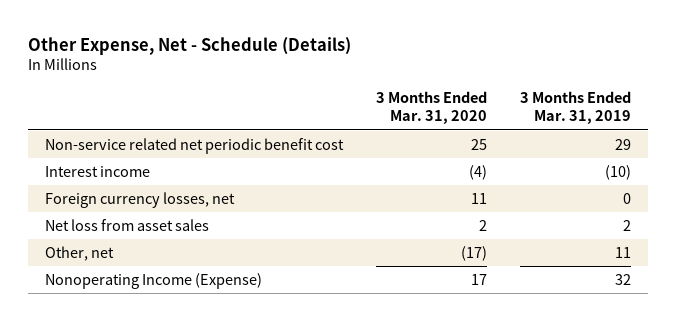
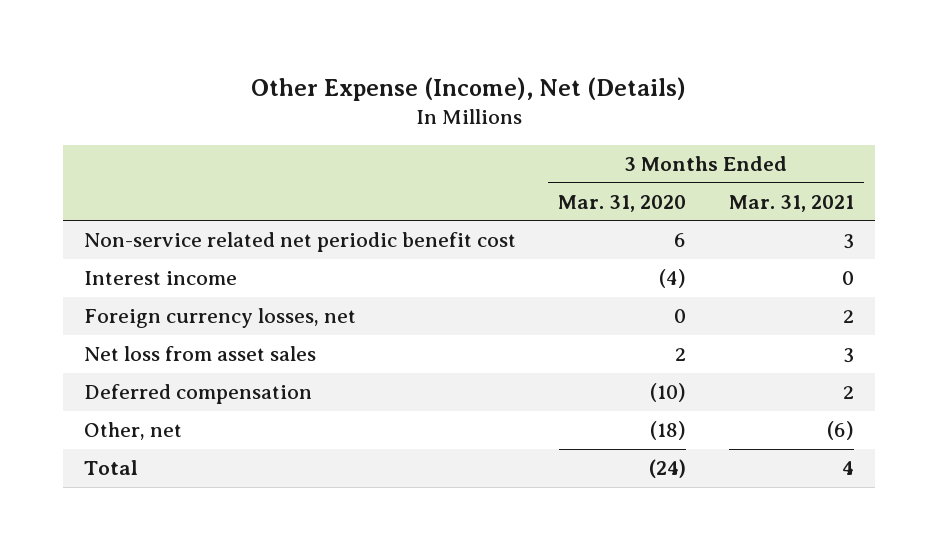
- Other Expense, Net - Schedule (Details)
+ Other Expense (Income), Net (Details)
- | 3 Months Ended Mar. 31, 2020 | 3 Months Ended Mar. 31, 2019
+ | 3 Months Ended Mar. 31, 2020 | 3 Months Ended Mar. 31, 2021
- Non-service related net periodic benefit cost | 25 | 29
+ Non-service related net periodic benefit cost | 6 | 3
- Foreign currency losses, net | 11 | 0
+ Foreign currency losses, net | 0 | 2
- Other, net | (17) | 11
- Nonoperating Income (Expense) | 17 | 32
+ Deferred compensation | (10) | 2
+ Other, net | (18) | (6)
+ Total | (24) | 4

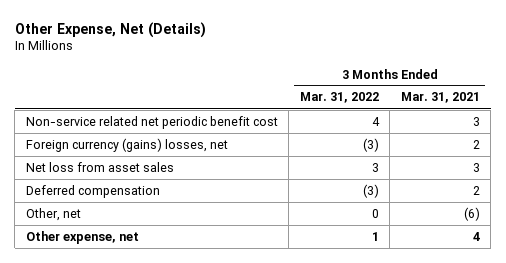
- Other Expense (Income), Net (Details)
+ Other Expense, Net (Details)
- | 3 Months Ended Mar. 31, 2020 | 3 Months Ended Mar. 31, 2021
+ | 3 Months Ended Mar. 31, 2022 | 3 Months Ended Mar. 31, 2021
- Interest income | (4) | 0
- Foreign currency losses, net | 0 | 2
+ Foreign currency (gains) losses, net | (3) | 2
- Total | (24) | 4
+ Other expense, net | 1 | 4

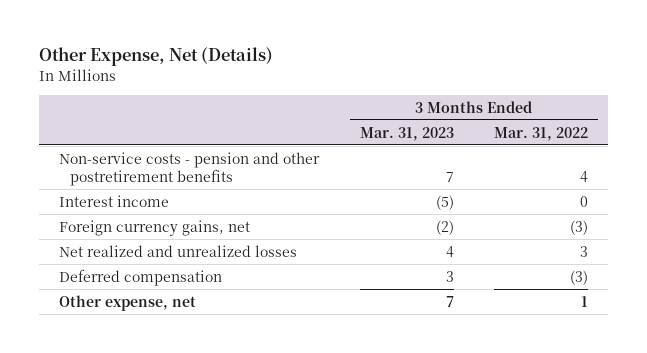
- | 3 Months Ended Mar. 31, 2022 | 3 Months Ended Mar. 31, 2021
+ | 3 Months Ended Mar. 31, 2023 | 3 Months Ended Mar. 31, 2022
- Non-service related net periodic benefit cost | 4 | 3
- Foreign currency (gains) losses, net | (3) | 2
- Net loss from asset sales | 3 | 3
+ Non-service costs - pension and other postretirement benefits | 7 | 4
+ Interest income | (5) | 0
+ Foreign currency gains, net | (2) | (3)
+ Net realized and unrealized losses | 4 | 3
- Other, net | 0 | (6)

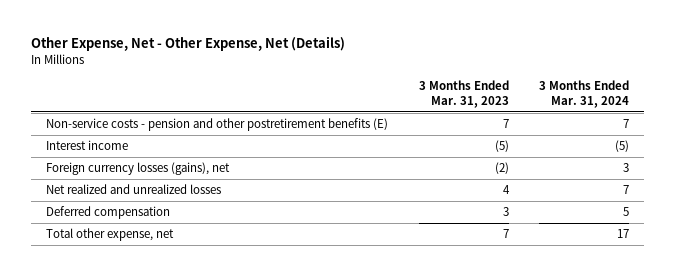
- Other Expense, Net (Details)
+ Other Expense, Net - Other Expense, Net (Details)
- | 3 Months Ended Mar. 31, 2023 | 3 Months Ended Mar. 31, 2022
+ | 3 Months Ended Mar. 31, 2023 | 3 Months Ended Mar. 31, 2024
- Non-service costs - pension and other postretirement benefits | 7 | 4
+ Non-service costs - pension and other postretirement benefits (E) | 7 | 7
- Foreign currency gains, net | (2) | (3)
+ Foreign currency losses (gains), net | (2) | 3
- Other expense, net | 7 | 1
+ Total other expense, net | 7 | 17

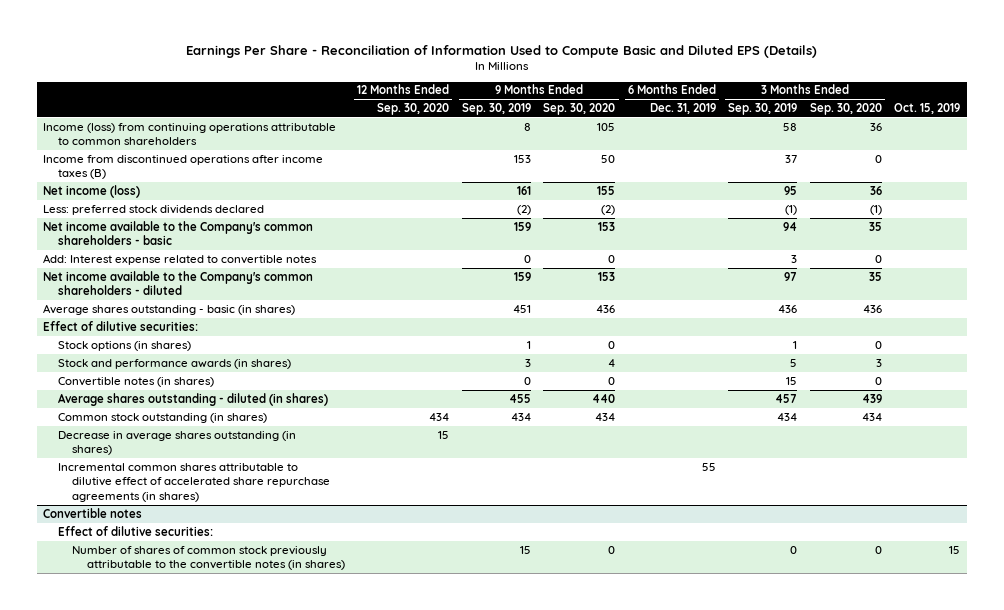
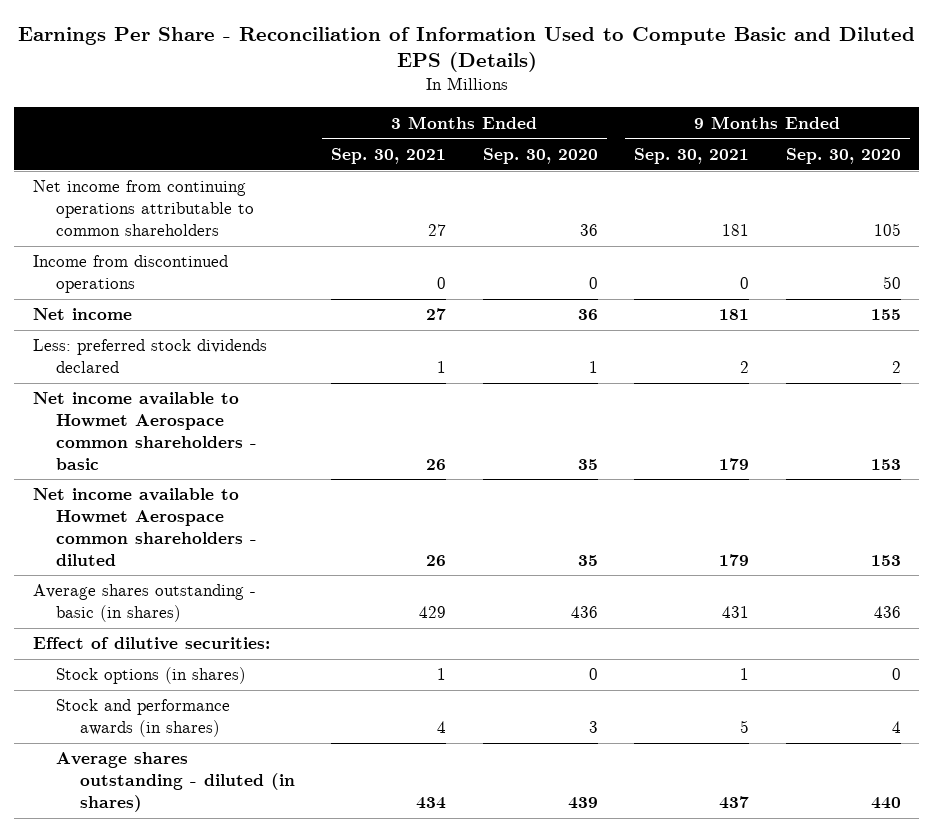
- | 12 Months Ended Sep. 30, 2020 | 9 Months Ended Sep. 30, 2019 | 9 Months Ended Sep. 30, 2020 | 6 Months Ended Dec. 31, 2019 | 3 Months Ended Sep. 30, 2019 | 3 Months Ended Sep. 30, 2020 | Oct. 15, 2019
+ | 3 Months Ended Sep. 30, 2021 | 3 Months Ended Sep. 30, 2020 | 9 Months Ended Sep. 30, 2021 | 9 Months Ended Sep. 30, 2020
- Income (loss) from continuing operations attributable to common shareholders | | 8 | 105 | | 58 | 36 |
- Income from discontinued operations after income taxes (B) | | 153 | 50 | | 37 | 0 |
- Net income (loss) | | 161 | 155 | | 95 | 36 |
- Less: preferred stock dividends declared | | (2) | (2) | | (1) | (1) |
- Net income available to the Company's common shareholders - basic | | 159 | 153 | | 94 | 35 |
- Add: Interest expense related to convertible notes | | 0 | 0 | | 3 | 0 |
- Net income available to the Company's common shareholders - diluted | | 159 | 153 | | 97 | 35 |
+ Net income from continuing operations attributable to common shareholders | 27 | 36 | 181 | 105
+ Income from discontinued operations | 0 | 0 | 0 | 50
+ Net income | 27 | 36 | 181 | 155
+ Less: preferred stock dividends declared | 1 | 1 | 2 | 2
+ Net income available to Howmet Aerospace common shareholders - basic | 26 | 35 | 179 | 153
+ Net income available to Howmet Aerospace common shareholders - diluted | 26 | 35 | 179 | 153
- Convertible notes (in shares) | | 0 | 0 | | 15 | 0 |
- Common stock outstanding (in shares) | 434 | 434 | 434 | | 434 | 434 |
- Decrease in average shares outstanding (in shares) | 15 | | | | | |
- Incremental common shares attributable to dilutive effect of accelerated share repurchase agreements (in shares) | | | | 55 | | |
- Convertible notes
- Effect of dilutive securities:
- Number of shares of common stock previously attributable to the convertible notes (in shares) | | 15 | 0 | | 0 | 0 | 15

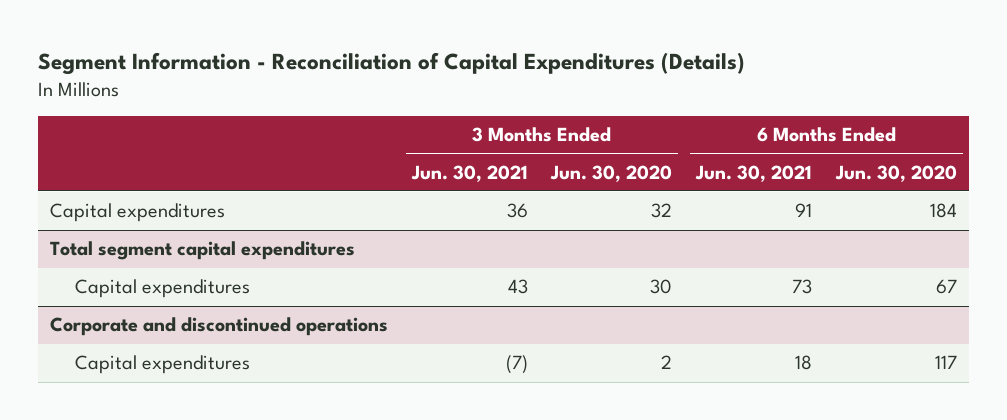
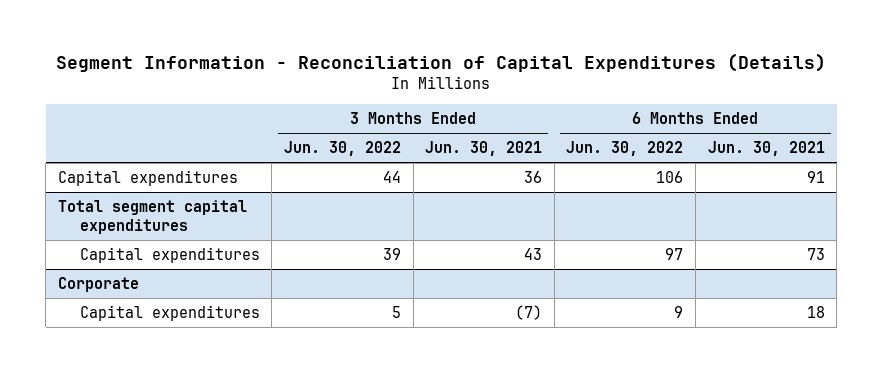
- | 3 Months Ended Jun. 30, 2021 | 3 Months Ended Jun. 30, 2020 | 6 Months Ended Jun. 30, 2021 | 6 Months Ended Jun. 30, 2020
+ | 3 Months Ended Jun. 30, 2022 | 3 Months Ended Jun. 30, 2021 | 6 Months Ended Jun. 30, 2022 | 6 Months Ended Jun. 30, 2021
- Corporate and discontinued operations
+ Corporate

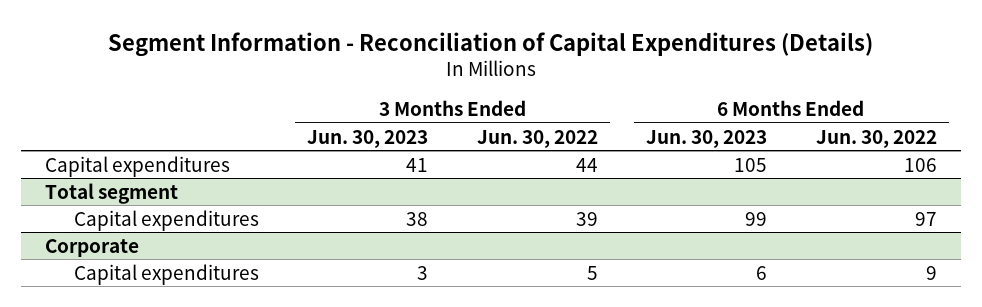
- | 3 Months Ended Jun. 30, 2022 | 3 Months Ended Jun. 30, 2021 | 6 Months Ended Jun. 30, 2022 | 6 Months Ended Jun. 30, 2021
+ | 3 Months Ended Jun. 30, 2023 | 3 Months Ended Jun. 30, 2022 | 6 Months Ended Jun. 30, 2023 | 6 Months Ended Jun. 30, 2022
- Total segment capital expenditures
+ Total segment

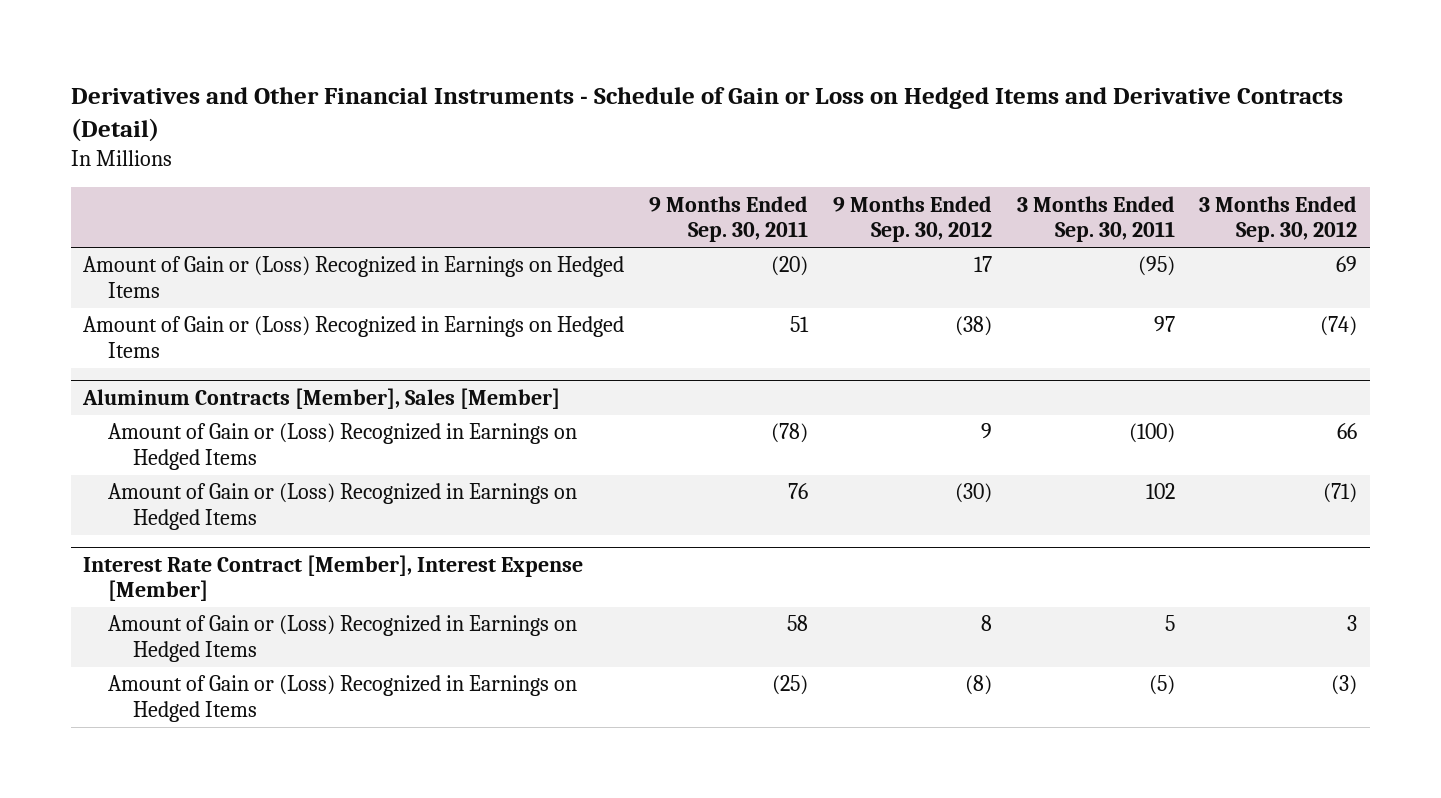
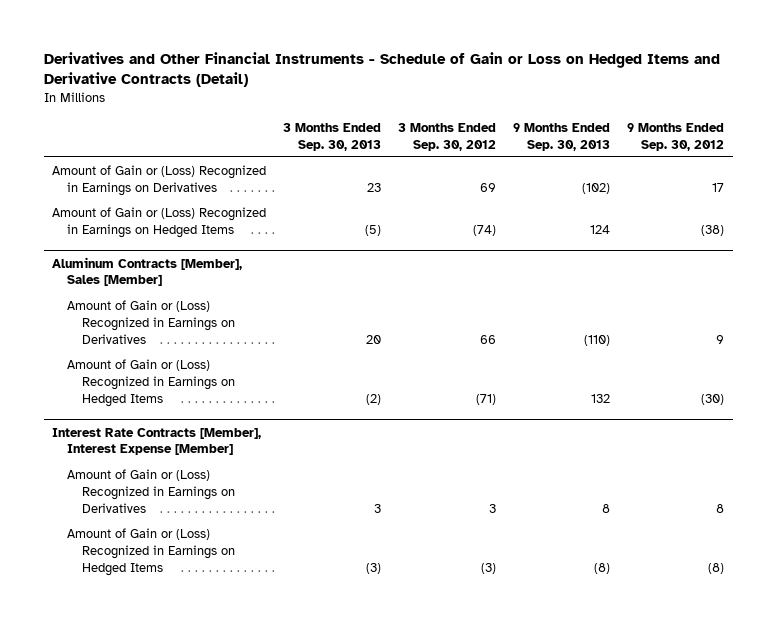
- | 9 Months Ended Sep. 30, 2011 | 9 Months Ended Sep. 30, 2012 | 3 Months Ended Sep. 30, 2011 | 3 Months Ended Sep. 30, 2012
+ | 3 Months Ended Sep. 30, 2013 | 3 Months Ended Sep. 30, 2012 | 9 Months Ended Sep. 30, 2013 | 9 Months Ended Sep. 30, 2012
- Amount of Gain or (Loss) Recognized in Earnings on Hedged Items | (20) | 17 | (95) | 69
+ Amount of Gain or (Loss) Recognized in Earnings on Derivatives | 23 | 69 | (102) | 17
@ Aluminum Contracts [Member], Sales [Member]
- Amount of Gain or (Loss) Recognized in Earnings on Hedged Items | (78) | 9 | (100) | 66
+ Amount of Gain or (Loss) Recognized in Earnings on Derivatives | 20 | 66 | (110) | 9
- Interest Rate Contract [Member], Interest Expense [Member]
- Amount of Gain or (Loss) Recognized in Earnings on Hedged Items | 58 | 8 | 5 | 3
+ Interest Rate Contracts [Member], Interest Expense [Member]
+ Amount of Gain or (Loss) Recognized in Earnings on Derivatives | 3 | 3 | 8 | 8

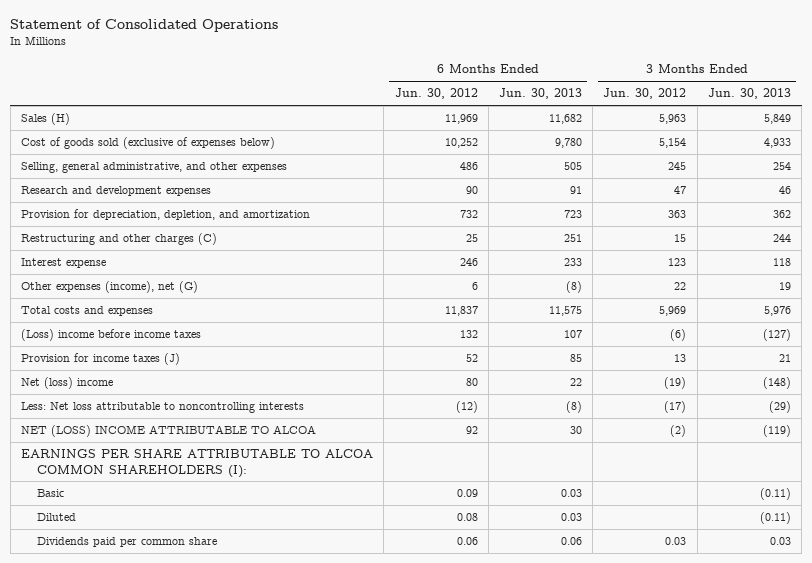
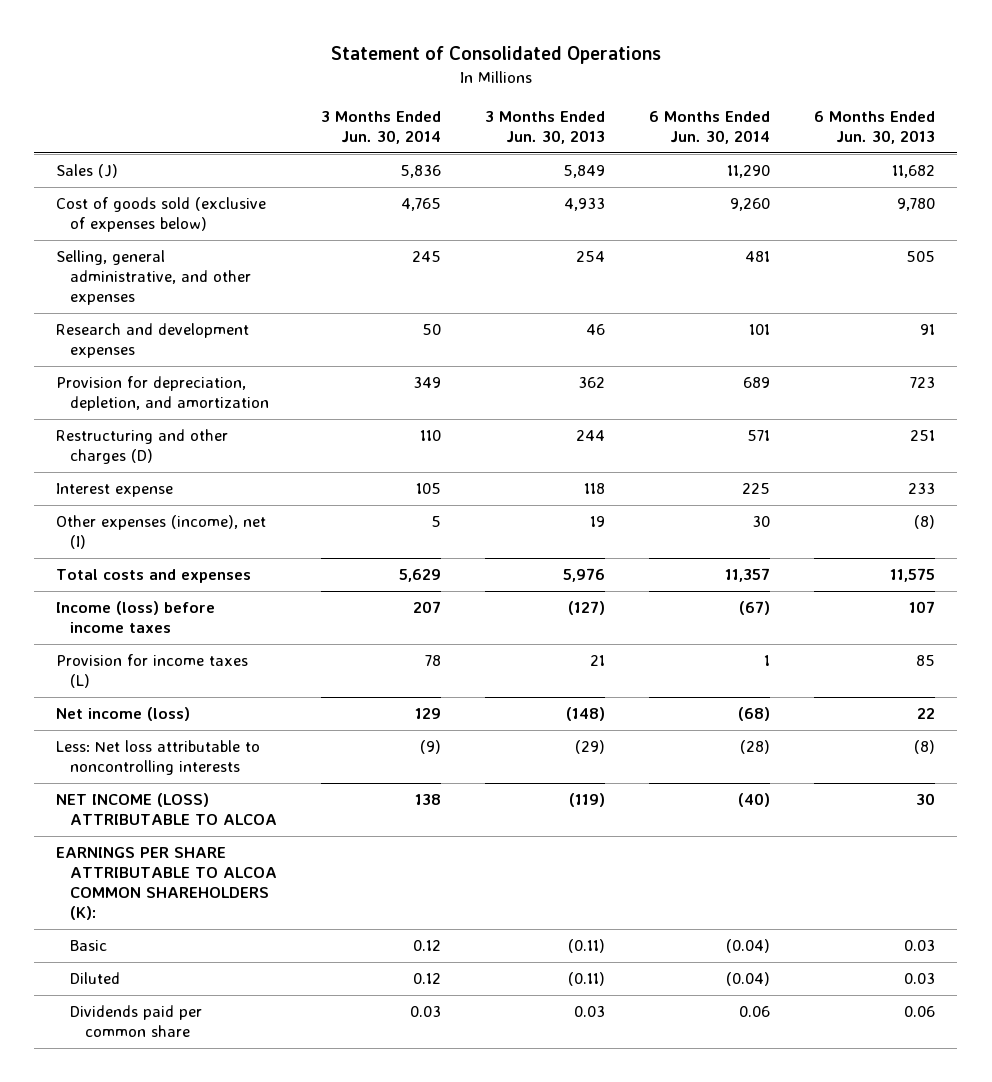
- | 6 Months Ended Jun. 30, 2012 | 6 Months Ended Jun. 30, 2013 | 3 Months Ended Jun. 30, 2012 | 3 Months Ended Jun. 30, 2013
+ | 3 Months Ended Jun. 30, 2014 | 3 Months Ended Jun. 30, 2013 | 6 Months Ended Jun. 30, 2014 | 6 Months Ended Jun. 30, 2013
- Sales (H) | 11,969 | 11,682 | 5,963 | 5,849
+ Sales (J) | 5,836 | 5,849 | 11,290 | 11,682
- Restructuring and other charges (C) | 25 | 251 | 15 | 244
+ Restructuring and other charges (D) | 110 | 244 | 571 | 251
- Other expenses (income), net (G) | 6 | (8) | 22 | 19
+ Other expenses (income), net (I) | 5 | 19 | 30 | (8)
- (Loss) income before income taxes | 132 | 107 | (6) | (127)
- Provision for income taxes (J) | 52 | 85 | 13 | 21
- Net (loss) income | 80 | 22 | (19) | (148)
+ Income (loss) before income taxes | 207 | (127) | (67) | 107
+ Provision for income taxes (L) | 78 | 21 | 1 | 85
+ Net income (loss) | 129 | (148) | (68) | 22
- NET (LOSS) INCOME ATTRIBUTABLE TO ALCOA | 92 | 30 | (2) | (119)
- EARNINGS PER SHARE ATTRIBUTABLE TO ALCOA COMMON SHAREHOLDERS (I):
+ NET INCOME (LOSS) ATTRIBUTABLE TO ALCOA | 138 | (119) | (40) | 30
+ EARNINGS PER SHARE ATTRIBUTABLE TO ALCOA COMMON SHAREHOLDERS (K):

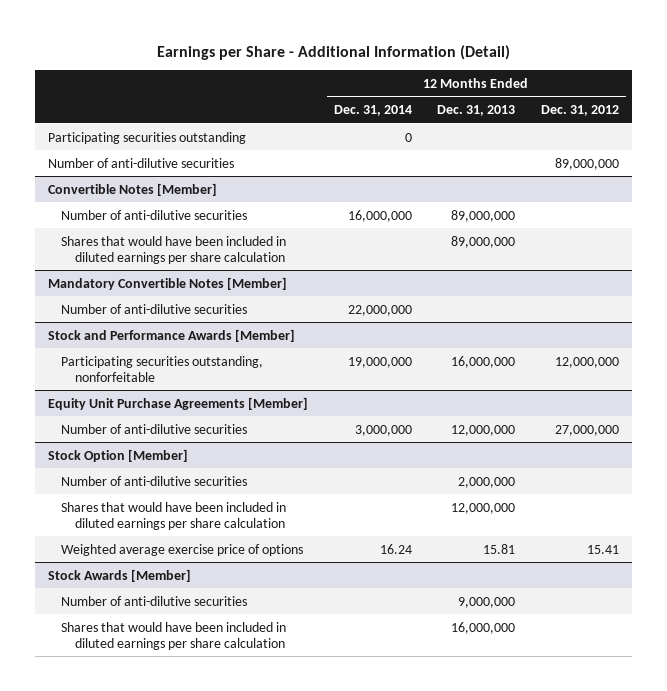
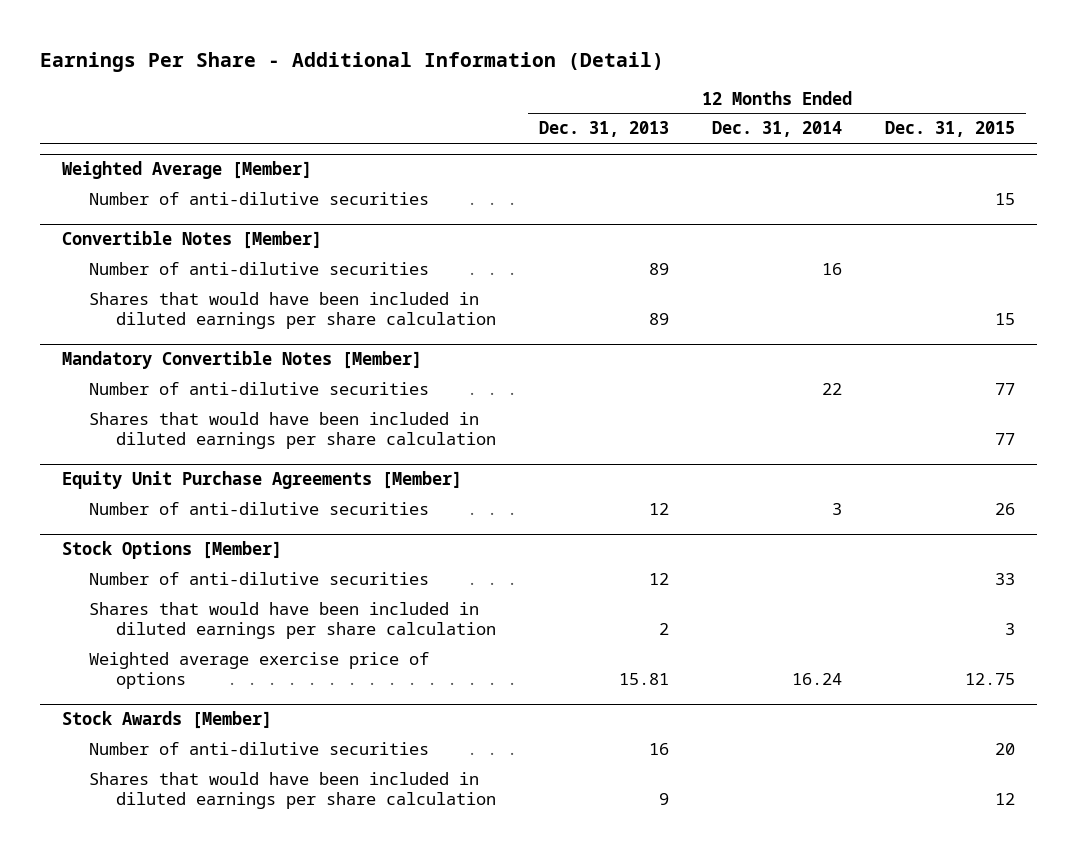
- Earnings per Share - Additional Information (Detail)
+ Earnings Per Share - Additional Information (Detail)
- | 12 Months Ended Dec. 31, 2014 | 12 Months Ended Dec. 31, 2013 | 12 Months Ended Dec. 31, 2012
+ | 12 Months Ended Dec. 31, 2013 | 12 Months Ended Dec. 31, 2014 | 12 Months Ended Dec. 31, 2015
- Participating securities outstanding | 0 | |
+ Weighted Average [Member]
@ Convertible Notes [Member]
- Number of anti-dilutive securities | 16,000,000 | 89,000,000 |
- Shares that would have been included in diluted earnings per share calculation | | 89,000,000 |
+ Number of anti-dilutive securities | 89 | 16 |
+ Shares that would have been included in diluted earnings per share calculation | 89 | | 15
@ Mandatory Convertible Notes [Member]
- Number of anti-dilutive securities | 22,000,000 | |
- Stock and Performance Awards [Member]
- Participating securities outstanding, nonforfeitable | 19,000,000 | 16,000,000 | 12,000,000
@ Mandatory Convertible Notes [Member]
+ Number of anti-dilutive securities | | 22 | 77
+ Shares that would have been included in diluted earnings per share calculation | | | 77
@ Equity Unit Purchase Agreements [Member]
- Number of anti-dilutive securities | 3,000,000 | 12,000,000 | 27,000,000
- Stock Option [Member]
- Number of anti-dilutive securities | | 2,000,000 |
- Shares that would have been included in diluted earnings per share calculation | | 12,000,000 |
@ Equity Unit Purchase Agreements [Member]
+ Number of anti-dilutive securities | 12 | 3 | 26
+ Stock Options [Member]
+ Number of anti-dilutive securities | 12 | | 33
+ Shares that would have been included in diluted earnings per share calculation | 2 | | 3
@ Stock Awards [Member]
- Number of anti-dilutive securities | | 9,000,000 |
- Shares that would have been included in diluted earnings per share calculation | | 16,000,000 |
+ Number of anti-dilutive securities | 16 | | 20
+ Shares that would have been included in diluted earnings per share calculation | 9 | | 12

